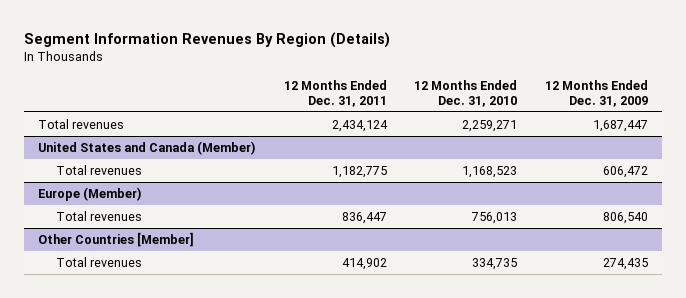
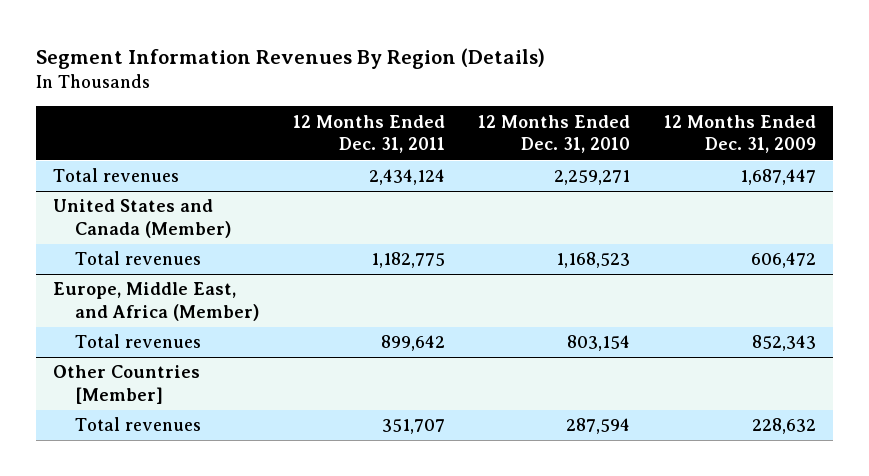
- Europe (Member)
- Total revenues | 836,447 | 756,013 | 806,540
+ Europe, Middle East, and Africa (Member)
+ Total revenues | 899,642 | 803,154 | 852,343
@ Other Countries [Member]
- Total revenues | 414,902 | 334,735 | 274,435
+ Total revenues | 351,707 | 287,594 | 228,632

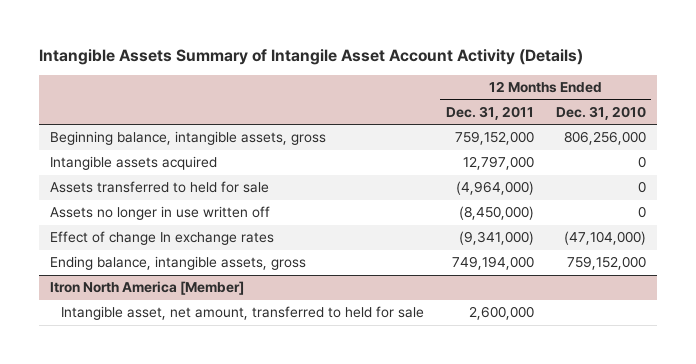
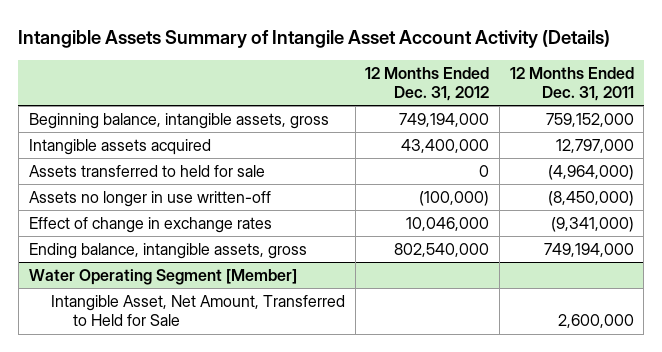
- | 12 Months Ended Dec. 31, 2011 | 12 Months Ended Dec. 31, 2010
+ | 12 Months Ended Dec. 31, 2012 | 12 Months Ended Dec. 31, 2011
- Assets no longer in use written off | (8,450,000) | 0
- Effect of change In exchange rates | (9,341,000) | (47,104,000)
+ Assets no longer in use written-off | (100,000) | (8,450,000)
+ Effect of change in exchange rates | 10,046,000 | (9,341,000)
- Itron North America [Member]
- Intangible asset, net amount, transferred to held for sale | 2,600,000 |
+ Water Operating Segment [Member]
+ Intangible Asset, Net Amount, Transferred to Held for Sale | | 2,600,000

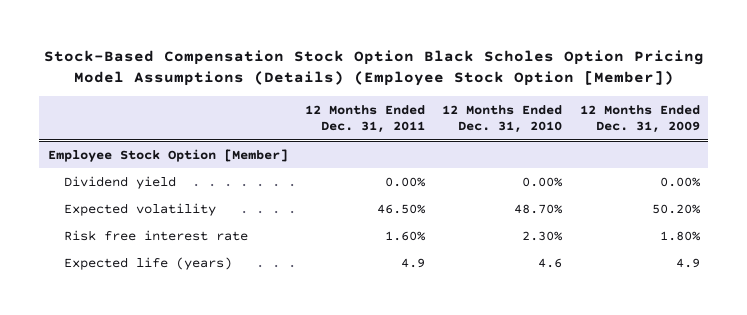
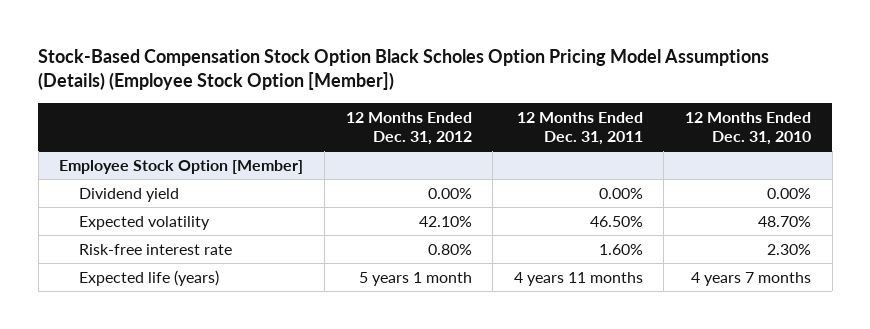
- | 12 Months Ended Dec. 31, 2011 | 12 Months Ended Dec. 31, 2010 | 12 Months Ended Dec. 31, 2009
+ | 12 Months Ended Dec. 31, 2012 | 12 Months Ended Dec. 31, 2011 | 12 Months Ended Dec. 31, 2010
@ Employee Stock Option [Member]
- Risk free interest rate | 1.60% | 2.30% | 1.80%
- Expected life (years) | 4.9 | 4.6 | 4.9
+ Risk-free interest rate | 0.80% | 1.60% | 2.30%
+ Expected life (years) | 5 years 1 month | 4 years 11 months | 4 years 7 months

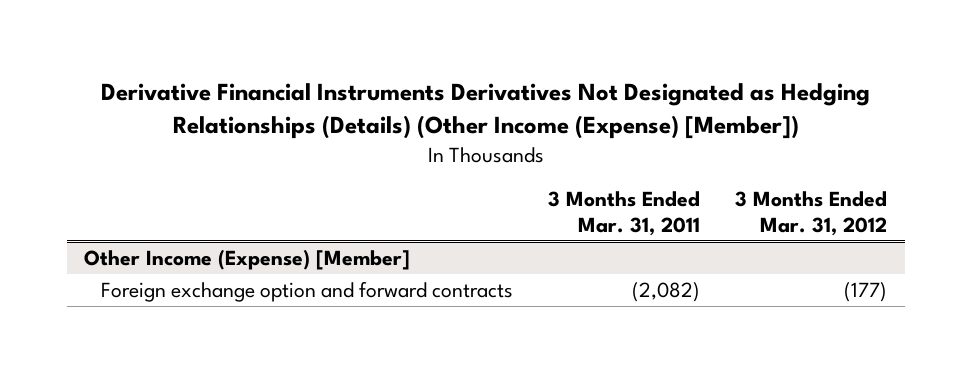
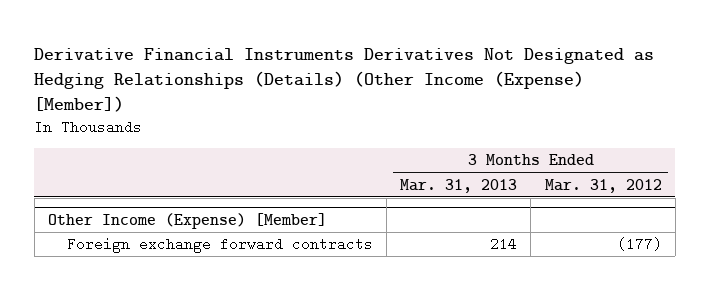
- | 3 Months Ended Mar. 31, 2011 | 3 Months Ended Mar. 31, 2012
+ | 3 Months Ended Mar. 31, 2013 | 3 Months Ended Mar. 31, 2012
@ Other Income (Expense) [Member]
- Foreign exchange option and forward contracts | (2,082) | (177)
+ Foreign exchange forward contracts | 214 | (177)

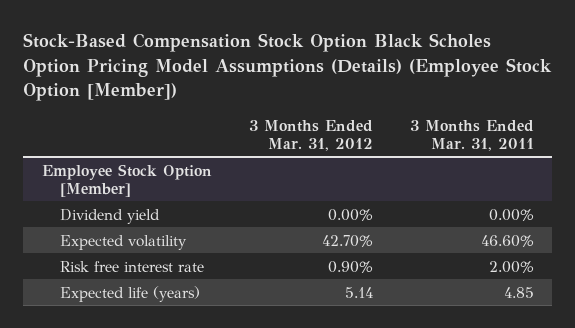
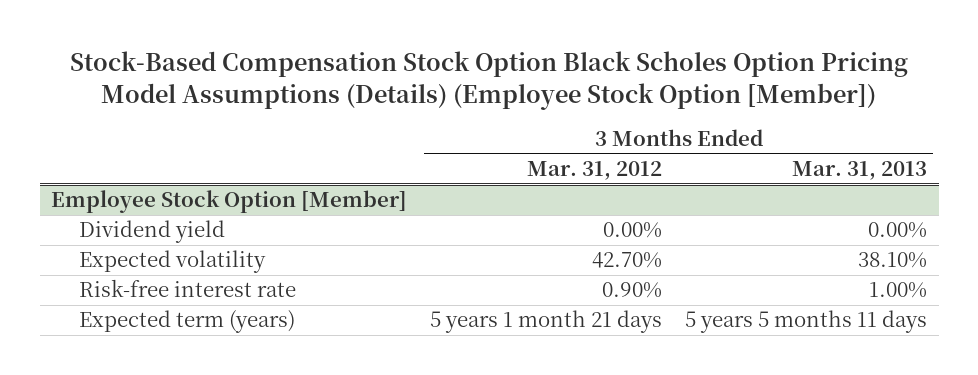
- | 3 Months Ended Mar. 31, 2012 | 3 Months Ended Mar. 31, 2011
+ | 3 Months Ended Mar. 31, 2012 | 3 Months Ended Mar. 31, 2013
@ Employee Stock Option [Member]
- Risk free interest rate | 0.90% | 2.00%
- Expected life (years) | 5.14 | 4.85
+ Risk-free interest rate | 0.90% | 1.00%
+ Expected term (years) | 5 years 1 month 21 days | 5 years 5 months 11 days

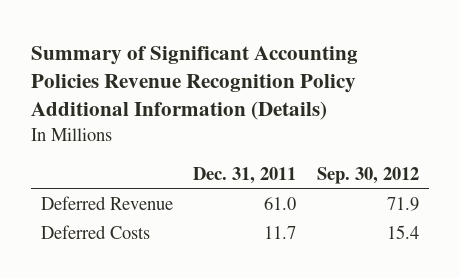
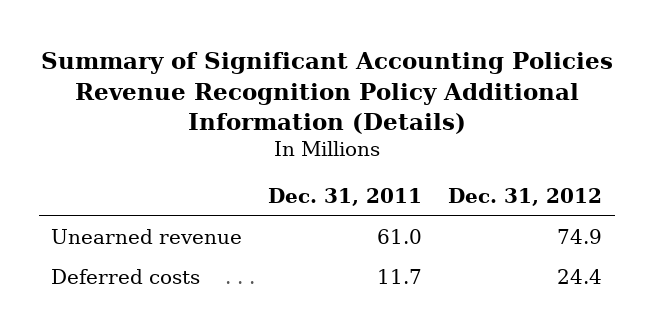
- | Dec. 31, 2011 | Sep. 30, 2012
+ | Dec. 31, 2011 | Dec. 31, 2012
- Deferred Revenue | 61.0 | 71.9
- Deferred Costs | 11.7 | 15.4
+ Unearned revenue | 61.0 | 74.9
+ Deferred costs | 11.7 | 24.4

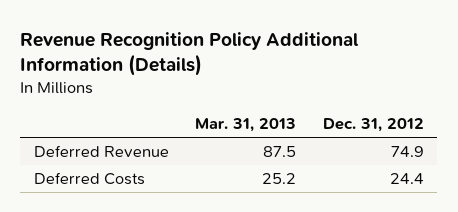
- Summary of Significant Accounting Policies Revenue Recognition Policy Additional Information (Details)
+ Revenue Recognition Policy Additional Information (Details)
- | Dec. 31, 2011 | Dec. 31, 2012
+ | Mar. 31, 2013 | Dec. 31, 2012
- Unearned revenue | 61.0 | 74.9
- Deferred costs | 11.7 | 24.4
+ Deferred Revenue | 87.5 | 74.9
+ Deferred Costs | 25.2 | 24.4

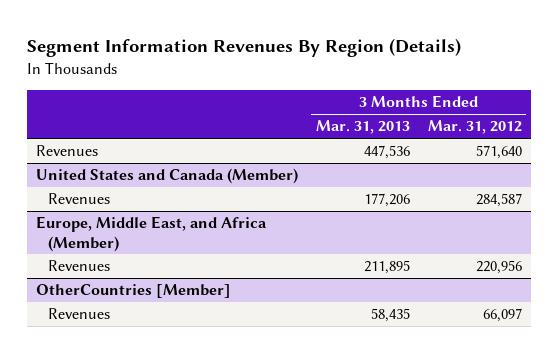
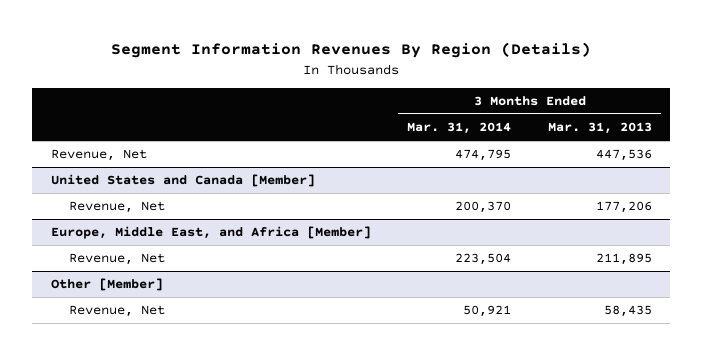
- | 3 Months Ended Mar. 31, 2013 | 3 Months Ended Mar. 31, 2012
+ | 3 Months Ended Mar. 31, 2014 | 3 Months Ended Mar. 31, 2013
- Revenues | 447,536 | 571,640
- United States and Canada (Member)
- Revenues | 177,206 | 284,587
- Europe, Middle East, and Africa (Member)
- Revenues | 211,895 | 220,956
- OtherCountries [Member]
- Revenues | 58,435 | 66,097
+ Revenue, Net | 474,795 | 447,536
+ United States and Canada [Member]
+ Revenue, Net | 200,370 | 177,206
+ Europe, Middle East, and Africa [Member]
+ Revenue, Net | 223,504 | 211,895
+ Other [Member]
+ Revenue, Net | 50,921 | 58,435

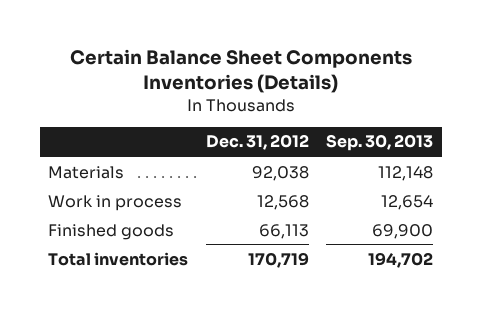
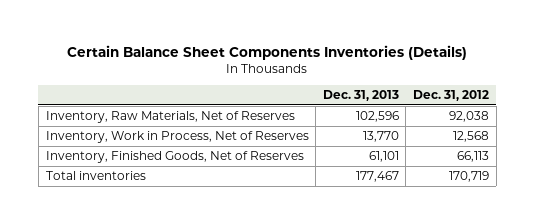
- | Dec. 31, 2012 | Sep. 30, 2013
+ | Dec. 31, 2013 | Dec. 31, 2012
- Materials | 92,038 | 112,148
- Work in process | 12,568 | 12,654
- Finished goods | 66,113 | 69,900
+ Inventory, Raw Materials, Net of Reserves | 102,596 | 92,038
+ Inventory, Work in Process, Net of Reserves | 13,770 | 12,568
+ Inventory, Finished Goods, Net of Reserves | 61,101 | 66,113

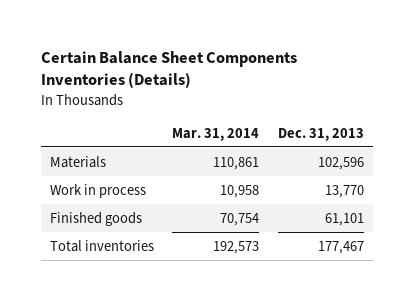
- | Dec. 31, 2013 | Dec. 31, 2012
+ | Mar. 31, 2014 | Dec. 31, 2013
- Inventory, Raw Materials, Net of Reserves | 102,596 | 92,038
- Inventory, Work in Process, Net of Reserves | 13,770 | 12,568
- Inventory, Finished Goods, Net of Reserves | 61,101 | 66,113
+ Materials | 110,861 | 102,596
+ Work in process | 10,958 | 13,770
+ Finished goods | 70,754 | 61,101

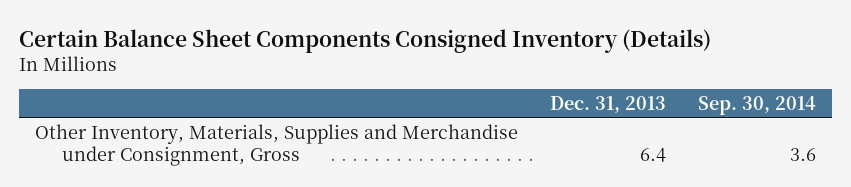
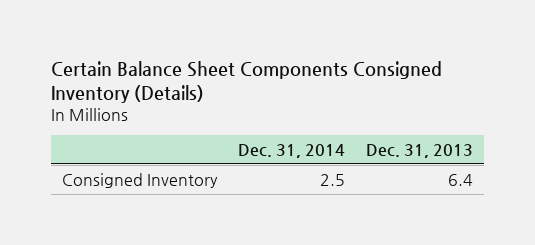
- | Dec. 31, 2013 | Sep. 30, 2014
+ | Dec. 31, 2014 | Dec. 31, 2013
- Other Inventory, Materials, Supplies and Merchandise under Consignment, Gross | 6.4 | 3.6
+ Consigned Inventory | 2.5 | 6.4

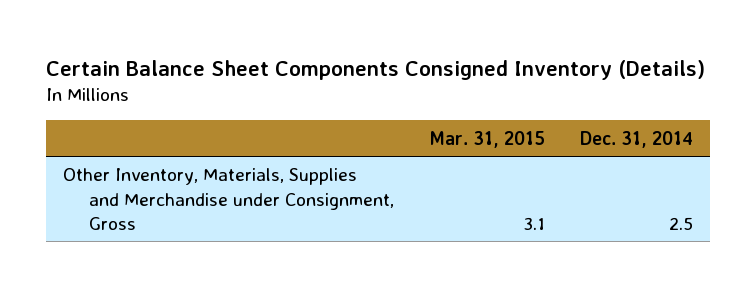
- | Dec. 31, 2014 | Dec. 31, 2013
+ | Mar. 31, 2015 | Dec. 31, 2014
- Consigned Inventory | 2.5 | 6.4
+ Other Inventory, Materials, Supplies and Merchandise under Consignment, Gross | 3.1 | 2.5

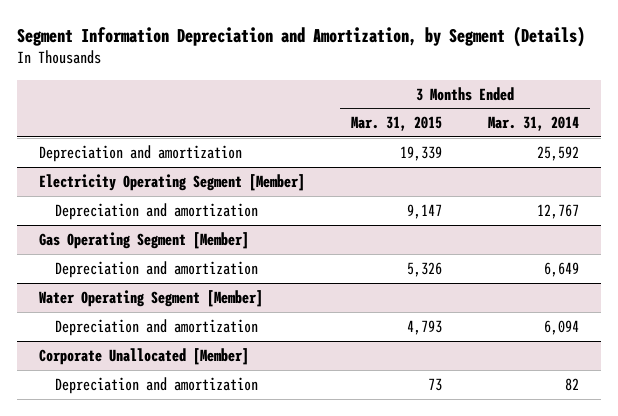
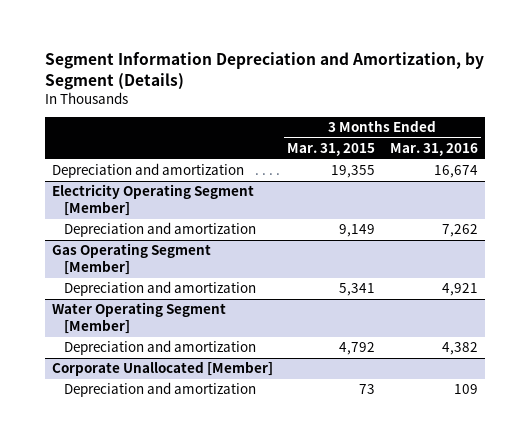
- | 3 Months Ended Mar. 31, 2015 | 3 Months Ended Mar. 31, 2014
+ | 3 Months Ended Mar. 31, 2015 | 3 Months Ended Mar. 31, 2016
- Depreciation and amortization | 19,339 | 25,592
+ Depreciation and amortization | 19,355 | 16,674
@ Electricity Operating Segment [Member]
- Depreciation and amortization | 9,147 | 12,767
+ Depreciation and amortization | 9,149 | 7,262
@ Gas Operating Segment [Member]
- Depreciation and amortization | 5,326 | 6,649
+ Depreciation and amortization | 5,341 | 4,921
@ Water Operating Segment [Member]
- Depreciation and amortization | 4,793 | 6,094
+ Depreciation and amortization | 4,792 | 4,382

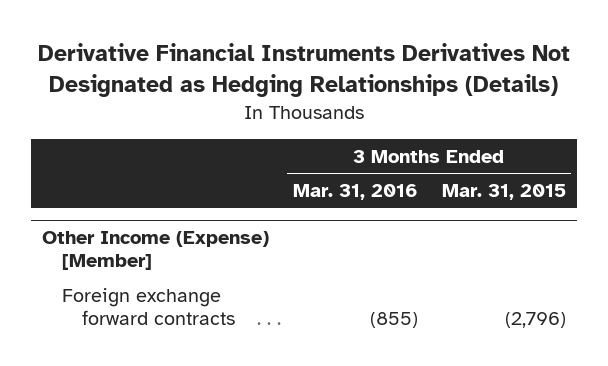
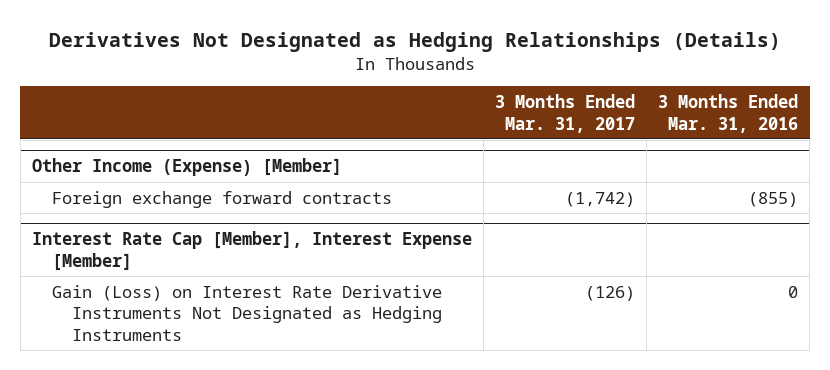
- Derivative Financial Instruments Derivatives Not Designated as Hedging Relationships (Details)
+ Derivatives Not Designated as Hedging Relationships (Details)
- | 3 Months Ended Mar. 31, 2016 | 3 Months Ended Mar. 31, 2015
+ | 3 Months Ended Mar. 31, 2017 | 3 Months Ended Mar. 31, 2016
+ Interest Rate Cap [Member], Interest Expense [Member]
+ Gain (Loss) on Interest Rate Derivative Instruments Not Designated as Hedging Instruments | (126) | 0

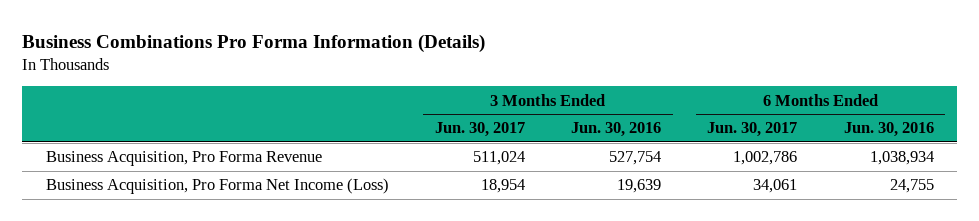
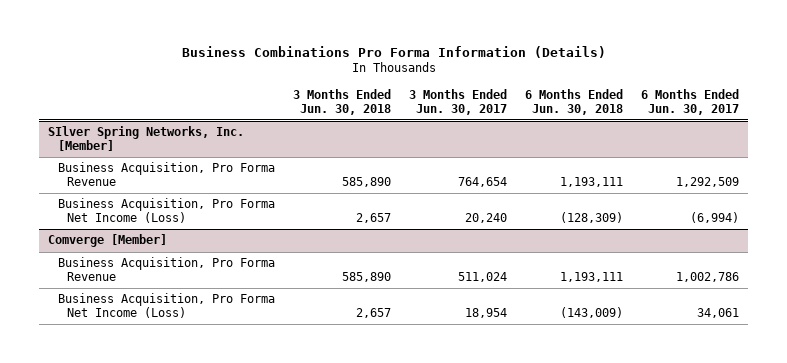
- | 3 Months Ended Jun. 30, 2017 | 3 Months Ended Jun. 30, 2016 | 6 Months Ended Jun. 30, 2017 | 6 Months Ended Jun. 30, 2016
+ | 3 Months Ended Jun. 30, 2018 | 3 Months Ended Jun. 30, 2017 | 6 Months Ended Jun. 30, 2018 | 6 Months Ended Jun. 30, 2017
+ SIlver Spring Networks, Inc. [Member]
+ Business Acquisition, Pro Forma Revenue | 585,890 | 764,654 | 1,193,111 | 1,292,509
+ Business Acquisition, Pro Forma Net Income (Loss) | 2,657 | 20,240 | (128,309) | (6,994)
+ Comverge [Member]

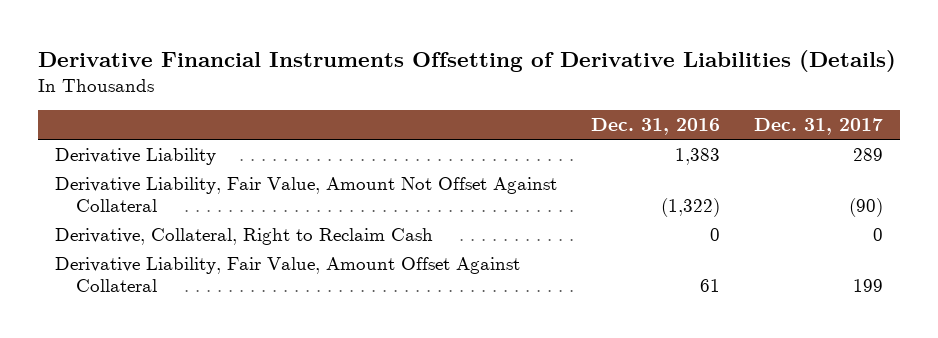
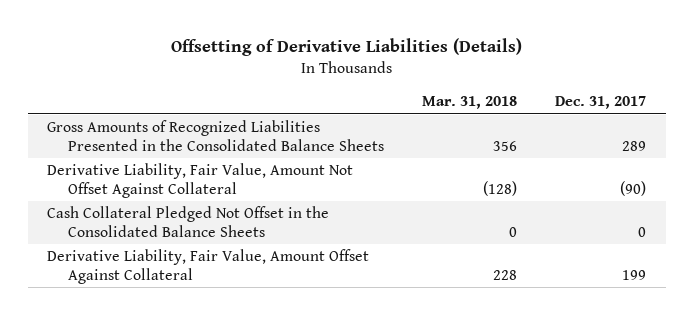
- Derivative Financial Instruments Offsetting of Derivative Liabilities (Details)
+ Offsetting of Derivative Liabilities (Details)
- | Dec. 31, 2016 | Dec. 31, 2017
+ | Mar. 31, 2018 | Dec. 31, 2017
- Derivative Liability | 1,383 | 289
+ Gross Amounts of Recognized Liabilities Presented in the Consolidated Balance Sheets | 356 | 289
- Derivative, Collateral, Right to Reclaim Cash | 0 | 0
+ Cash Collateral Pledged Not Offset in the Consolidated Balance Sheets | 0 | 0

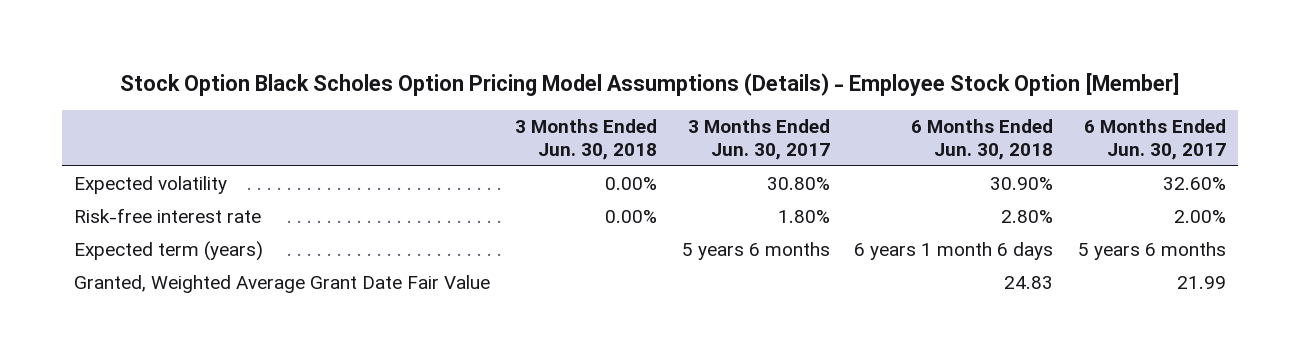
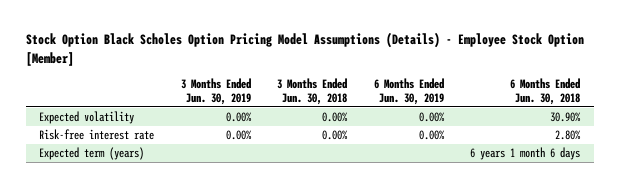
- | 3 Months Ended Jun. 30, 2018 | 3 Months Ended Jun. 30, 2017 | 6 Months Ended Jun. 30, 2018 | 6 Months Ended Jun. 30, 2017
+ | 3 Months Ended Jun. 30, 2019 | 3 Months Ended Jun. 30, 2018 | 6 Months Ended Jun. 30, 2019 | 6 Months Ended Jun. 30, 2018
- Granted, Weighted Average Grant Date Fair Value | | | 24.83 | 21.99

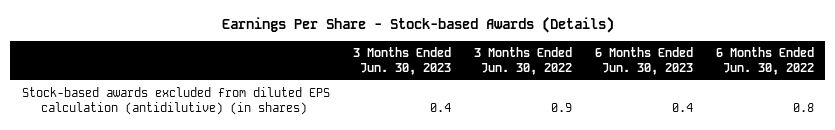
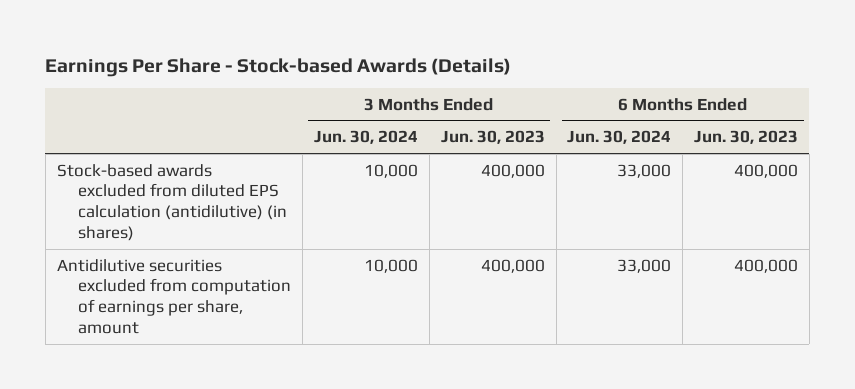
- | 3 Months Ended Jun. 30, 2023 | 3 Months Ended Jun. 30, 2022 | 6 Months Ended Jun. 30, 2023 | 6 Months Ended Jun. 30, 2022
+ | 3 Months Ended Jun. 30, 2024 | 3 Months Ended Jun. 30, 2023 | 6 Months Ended Jun. 30, 2024 | 6 Months Ended Jun. 30, 2023
- Stock-based awards excluded from diluted EPS calculation (antidilutive) (in shares) | 0.4 | 0.9 | 0.4 | 0.8
+ Stock-based awards excluded from diluted EPS calculation (antidilutive) (in shares) | 10,000 | 400,000 | 33,000 | 400,000
+ Antidilutive securities excluded from computation of earnings per share, amount | 10,000 | 400,000 | 33,000 | 400,000

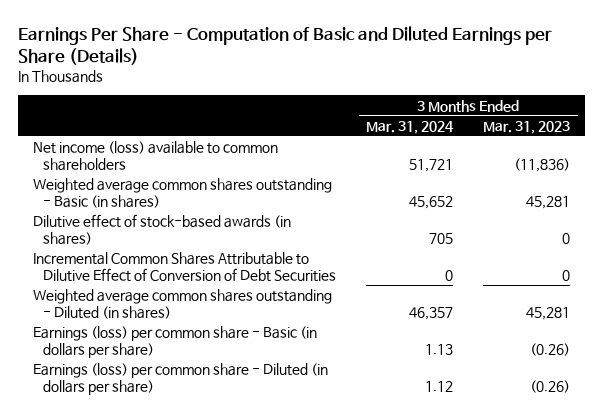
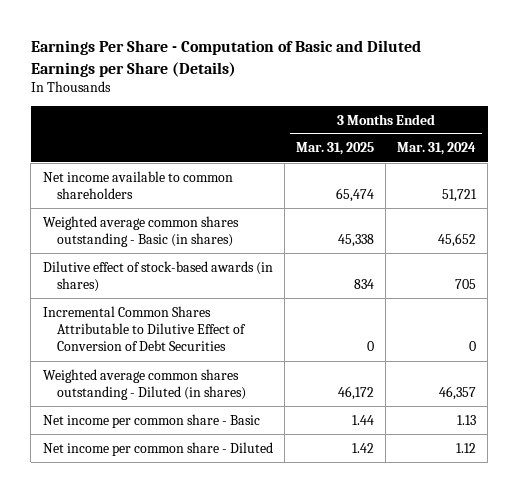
- | 3 Months Ended Mar. 31, 2024 | 3 Months Ended Mar. 31, 2023
+ | 3 Months Ended Mar. 31, 2025 | 3 Months Ended Mar. 31, 2024
- Net income (loss) available to common shareholders | 51,721 | (11,836)
+ Net income available to common shareholders | 65,474 | 51,721
- Earnings (loss) per common share - Basic (in dollars per share) | 1.13 | (0.26)
- Earnings (loss) per common share - Diluted (in dollars per share) | 1.12 | (0.26)
+ Net income per common share - Basic | 1.44 | 1.13
+ Net income per common share - Diluted | 1.42 | 1.12

